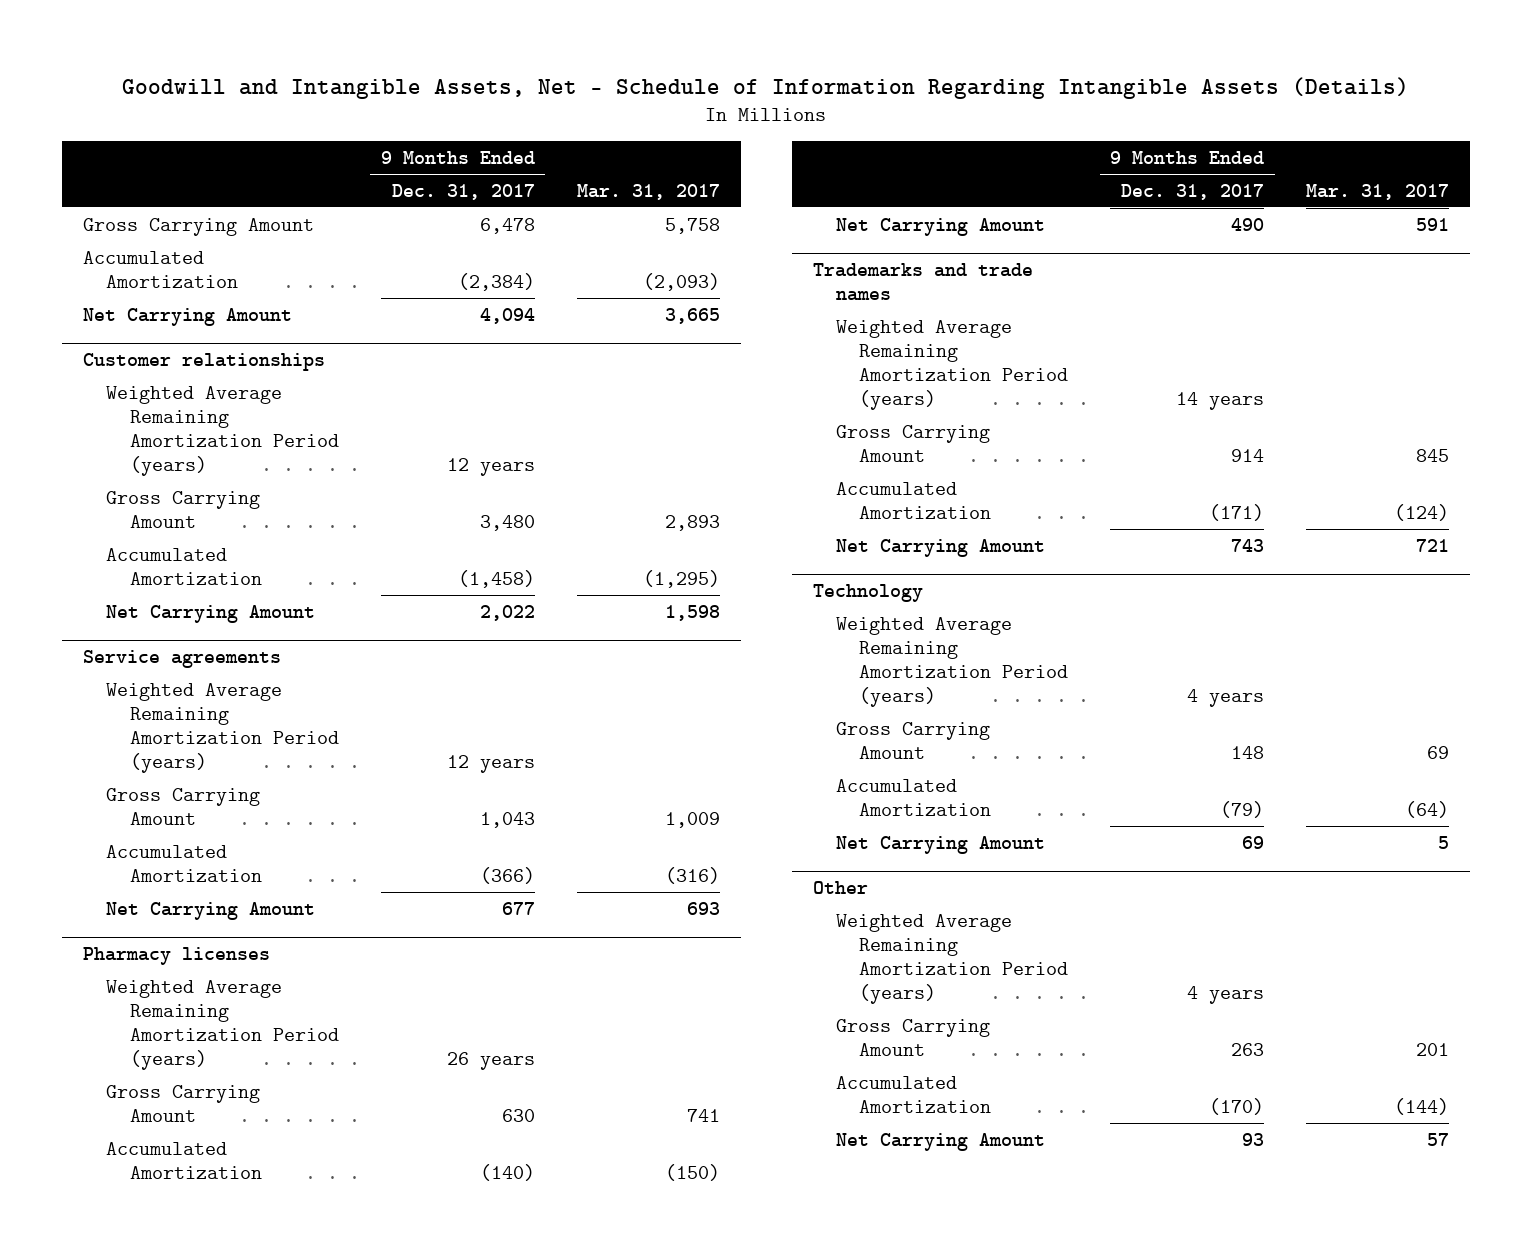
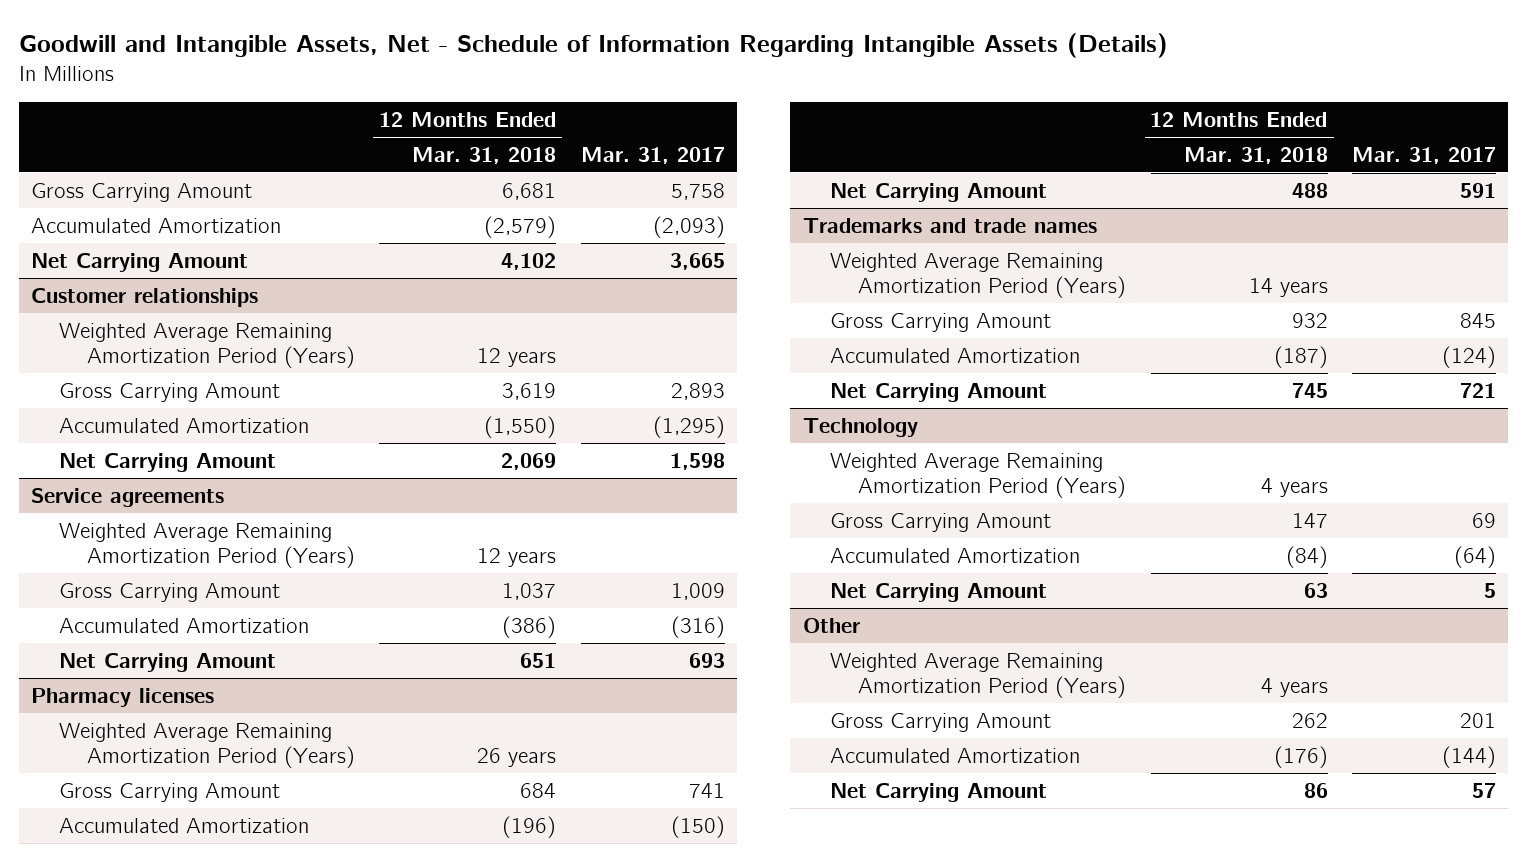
- | 9 Months Ended Dec. 31, 2017 | Mar. 31, 2017
+ | 12 Months Ended Mar. 31, 2018 | Mar. 31, 2017
@ Customer relationships
- Weighted Average Remaining Amortization Period (years) | 12 years |
+ Weighted Average Remaining Amortization Period (Years) | 12 years |
@ Service agreements
- Weighted Average Remaining Amortization Period (years) | 12 years |
+ Weighted Average Remaining Amortization Period (Years) | 12 years |
@ Pharmacy licenses
- Weighted Average Remaining Amortization Period (years) | 26 years |
+ Weighted Average Remaining Amortization Period (Years) | 26 years |
@ Trademarks and trade names
- Weighted Average Remaining Amortization Period (years) | 14 years |
+ Weighted Average Remaining Amortization Period (Years) | 14 years |
@ Technology
- Weighted Average Remaining Amortization Period (years) | 4 years |
+ Weighted Average Remaining Amortization Period (Years) | 4 years |
@ Other
- Weighted Average Remaining Amortization Period (years) | 4 years |
+ Weighted Average Remaining Amortization Period (Years) | 4 years |

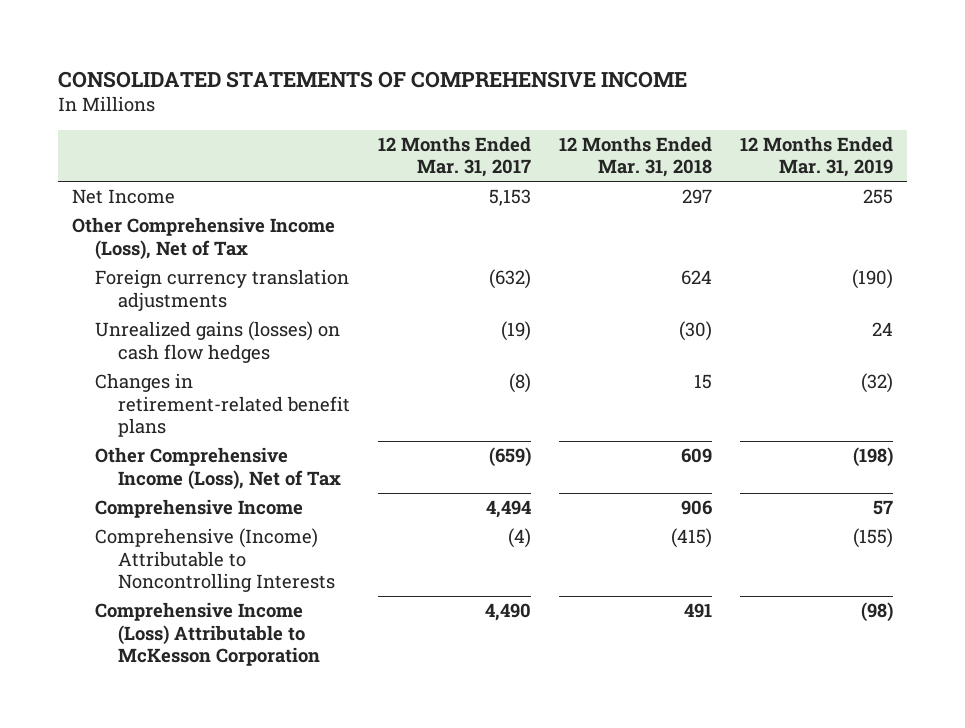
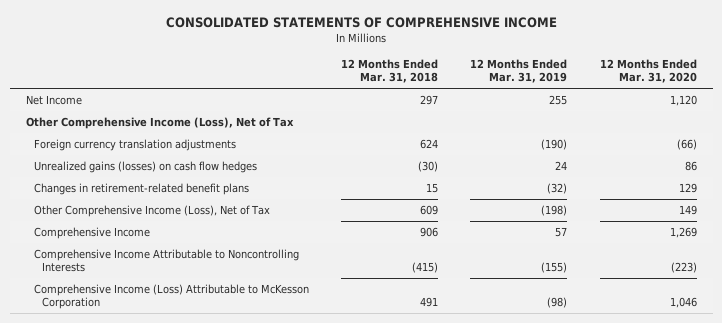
- | 12 Months Ended Mar. 31, 2017 | 12 Months Ended Mar. 31, 2018 | 12 Months Ended Mar. 31, 2019
+ | 12 Months Ended Mar. 31, 2018 | 12 Months Ended Mar. 31, 2019 | 12 Months Ended Mar. 31, 2020
- Comprehensive (Income) Attributable to Noncontrolling Interests | (4) | (415) | (155)
+ Comprehensive Income Attributable to Noncontrolling Interests | (415) | (155) | (223)

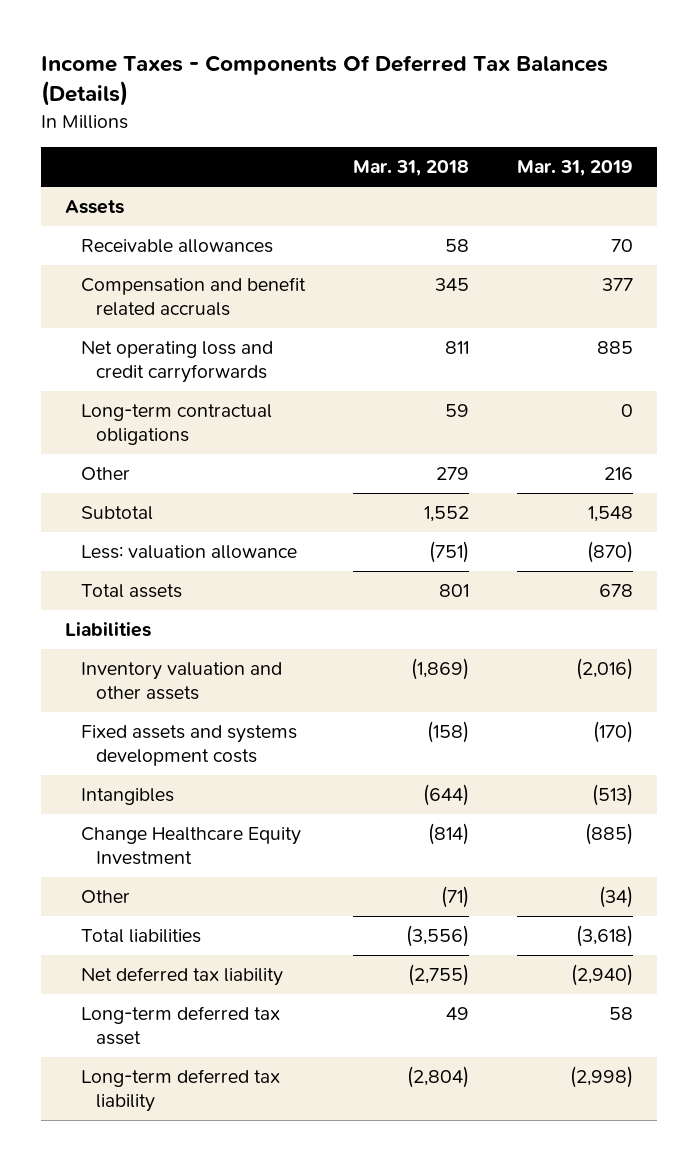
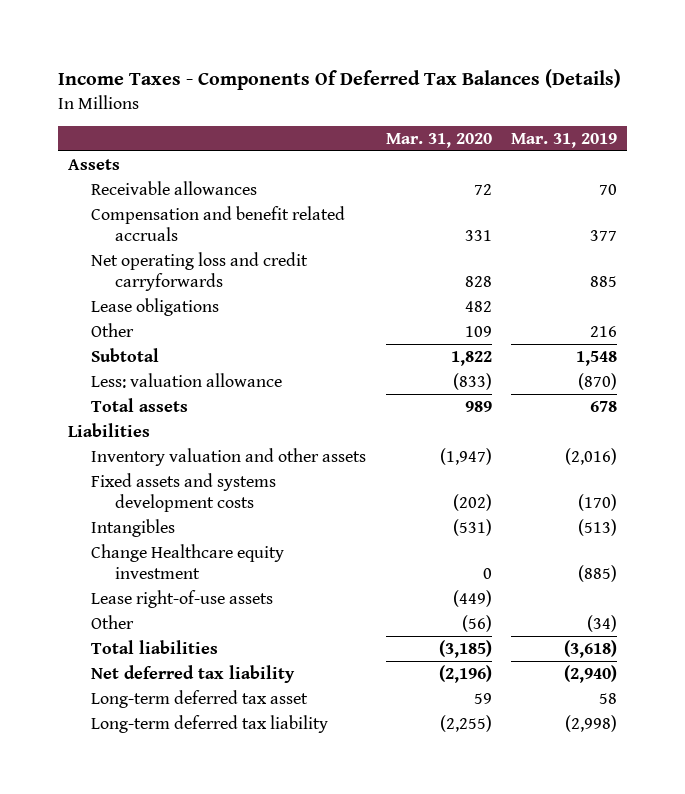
- | Mar. 31, 2018 | Mar. 31, 2019
+ | Mar. 31, 2020 | Mar. 31, 2019
- Long-term contractual obligations | 59 | 0
+ Lease obligations | 482 |
- Change Healthcare Equity Investment | (814) | (885)
+ Change Healthcare equity investment | 0 | (885)
+ Lease right-of-use assets | (449) |

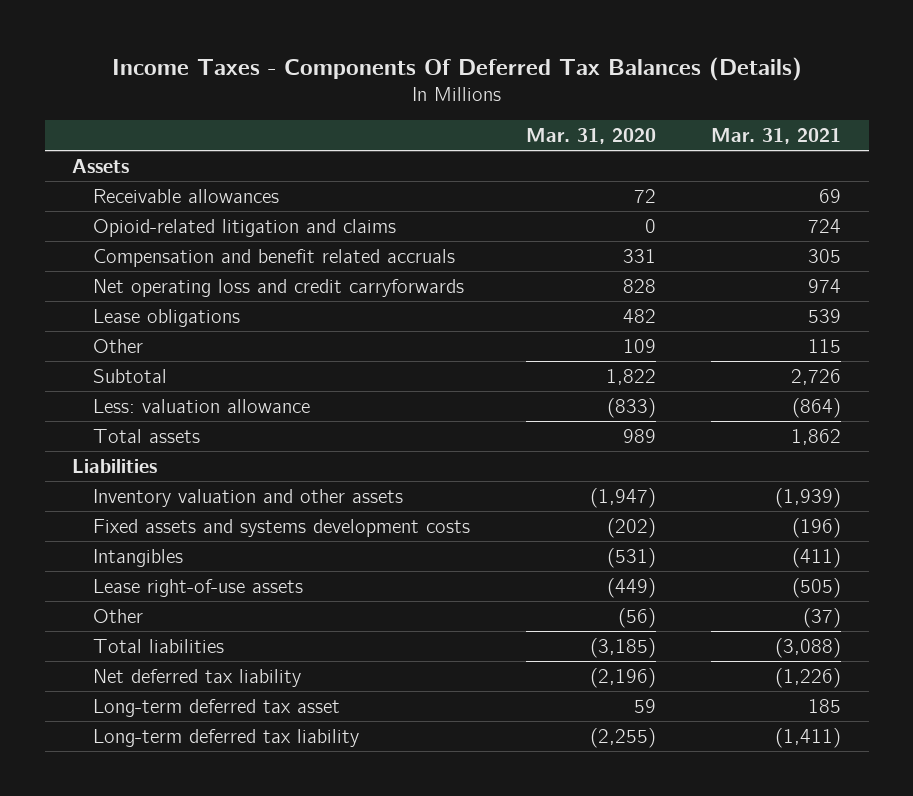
- | Mar. 31, 2020 | Mar. 31, 2019
+ | Mar. 31, 2020 | Mar. 31, 2021
+ Opioid-related litigation and claims | 0 | 724
- Change Healthcare equity investment | 0 | (885)

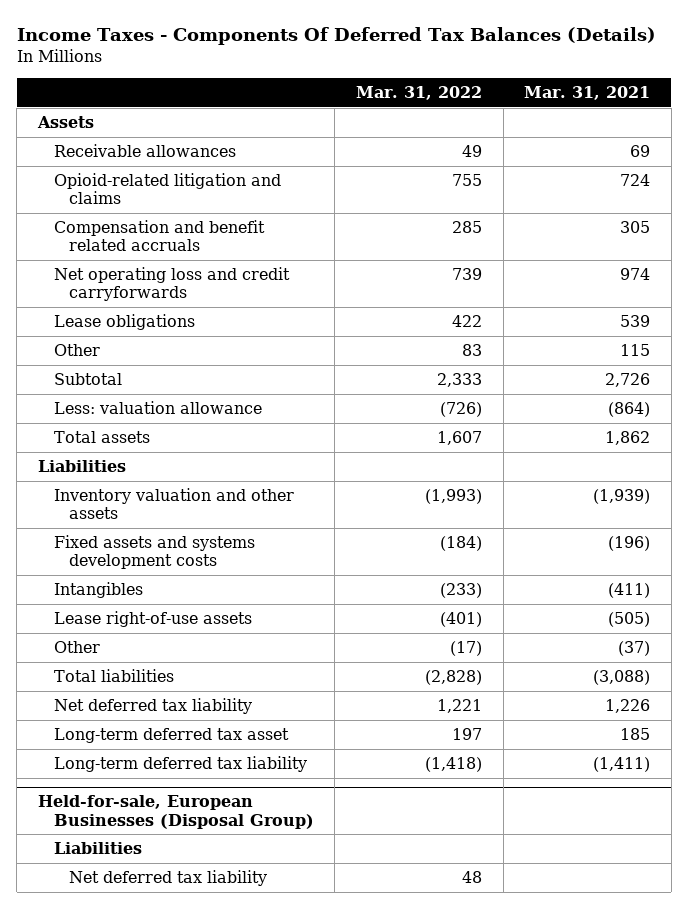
- | Mar. 31, 2020 | Mar. 31, 2021
+ | Mar. 31, 2022 | Mar. 31, 2021
- Net deferred tax liability | (2,196) | (1,226)
+ Net deferred tax liability | 1,221 | 1,226
+ Held-for-sale, European Businesses (Disposal Group)
+ Liabilities
+ Net deferred tax liability | 48 |

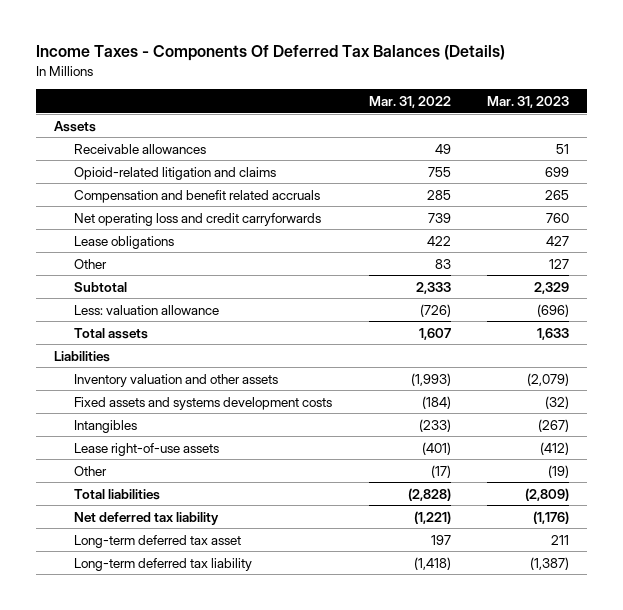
- | Mar. 31, 2022 | Mar. 31, 2021
+ | Mar. 31, 2022 | Mar. 31, 2023
- Net deferred tax liability | 1,221 | 1,226
+ Net deferred tax liability | (1,221) | (1,176)
- Held-for-sale, European Businesses (Disposal Group)
- Liabilities
- Net deferred tax liability | 48 |

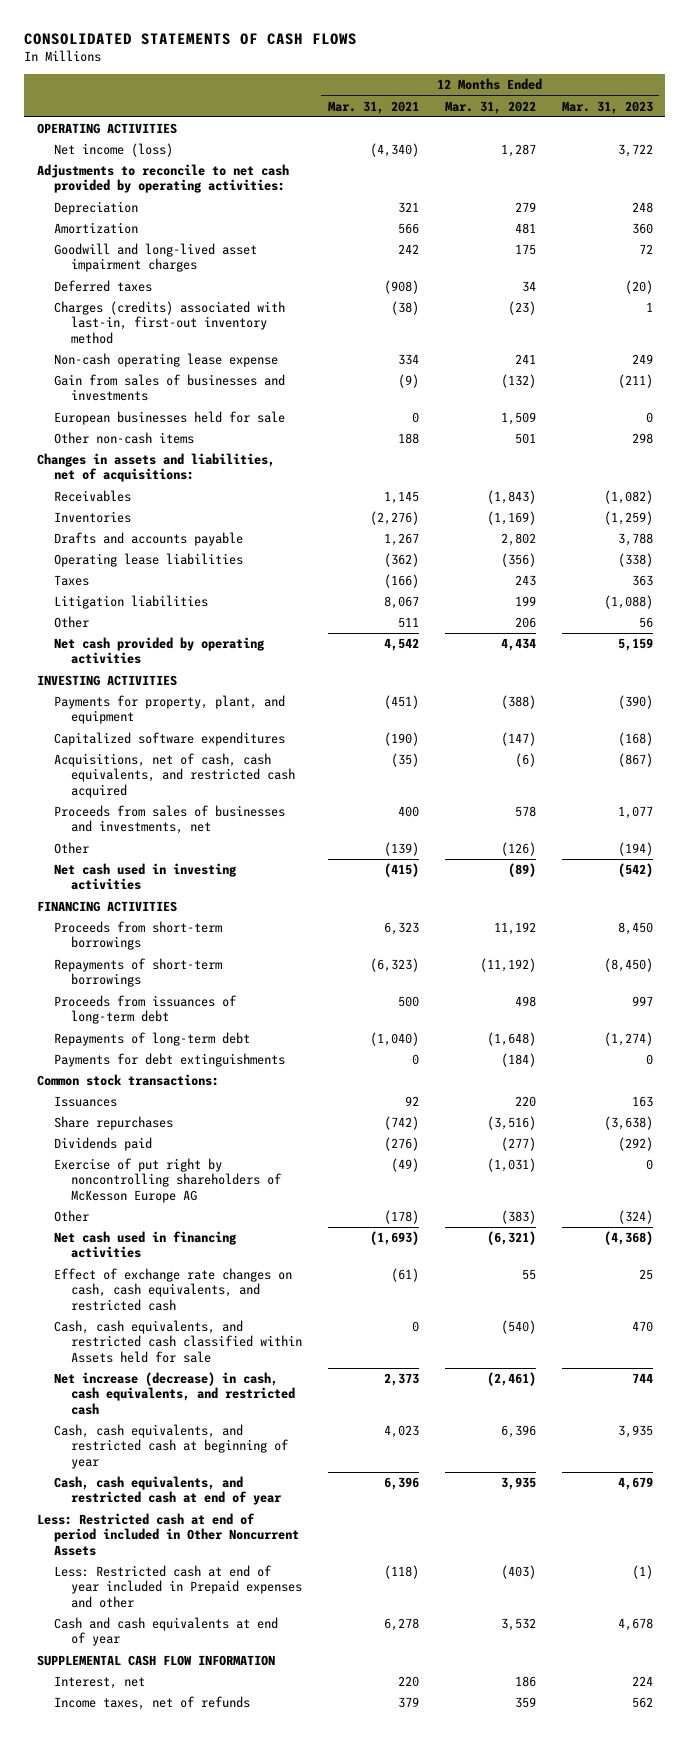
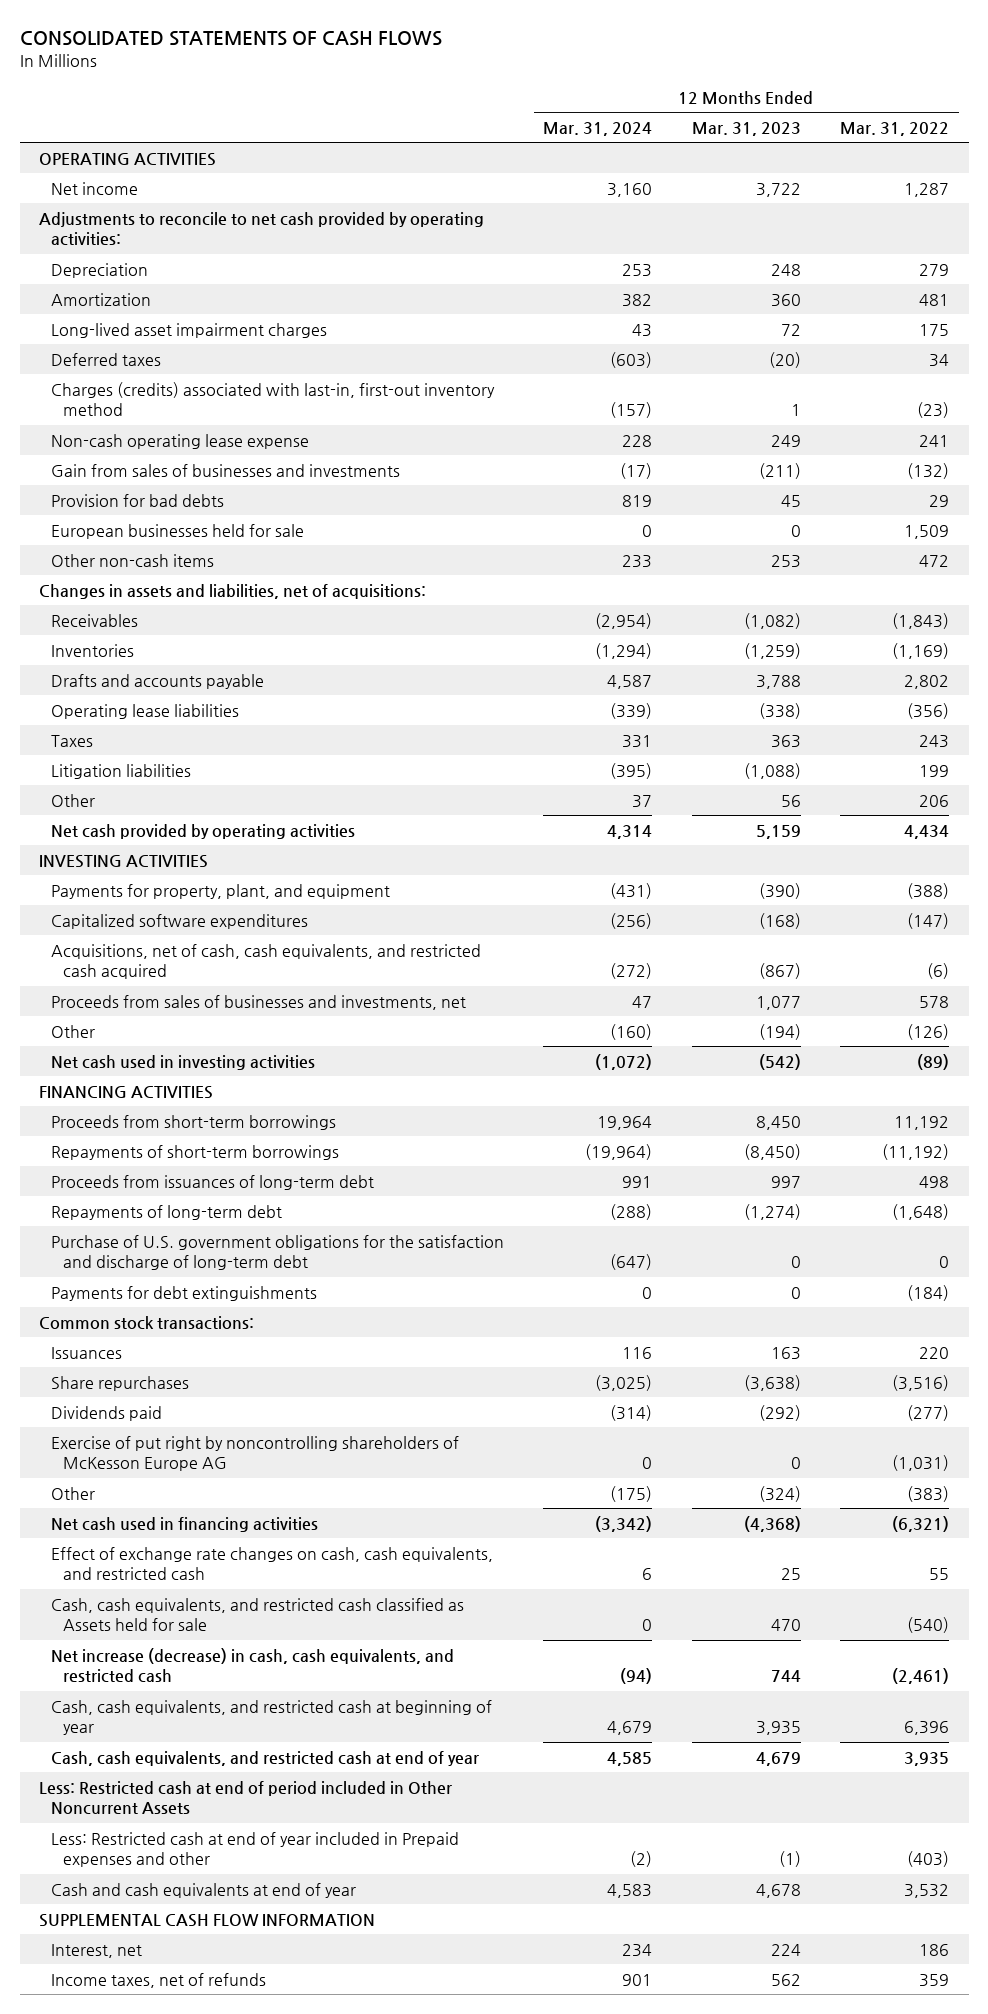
- | 12 Months Ended Mar. 31, 2021 | 12 Months Ended Mar. 31, 2022 | 12 Months Ended Mar. 31, 2023
+ | 12 Months Ended Mar. 31, 2024 | 12 Months Ended Mar. 31, 2023 | 12 Months Ended Mar. 31, 2022
- Net income (loss) | (4,340) | 1,287 | 3,722
+ Net income | 3,160 | 3,722 | 1,287
- Goodwill and long-lived asset impairment charges | 242 | 175 | 72
+ Long-lived asset impairment charges | 43 | 72 | 175
+ Provision for bad debts | 819 | 45 | 29
- Other non-cash items | 188 | 501 | 298
+ Other non-cash items | 233 | 253 | 472
+ Purchase of U.S. government obligations for the satisfaction and discharge of long-term debt | (647) | 0 | 0
- Cash, cash equivalents, and restricted cash classified within Assets held for sale | 0 | (540) | 470
+ Cash, cash equivalents, and restricted cash classified as Assets held for sale | 0 | 470 | (540)

